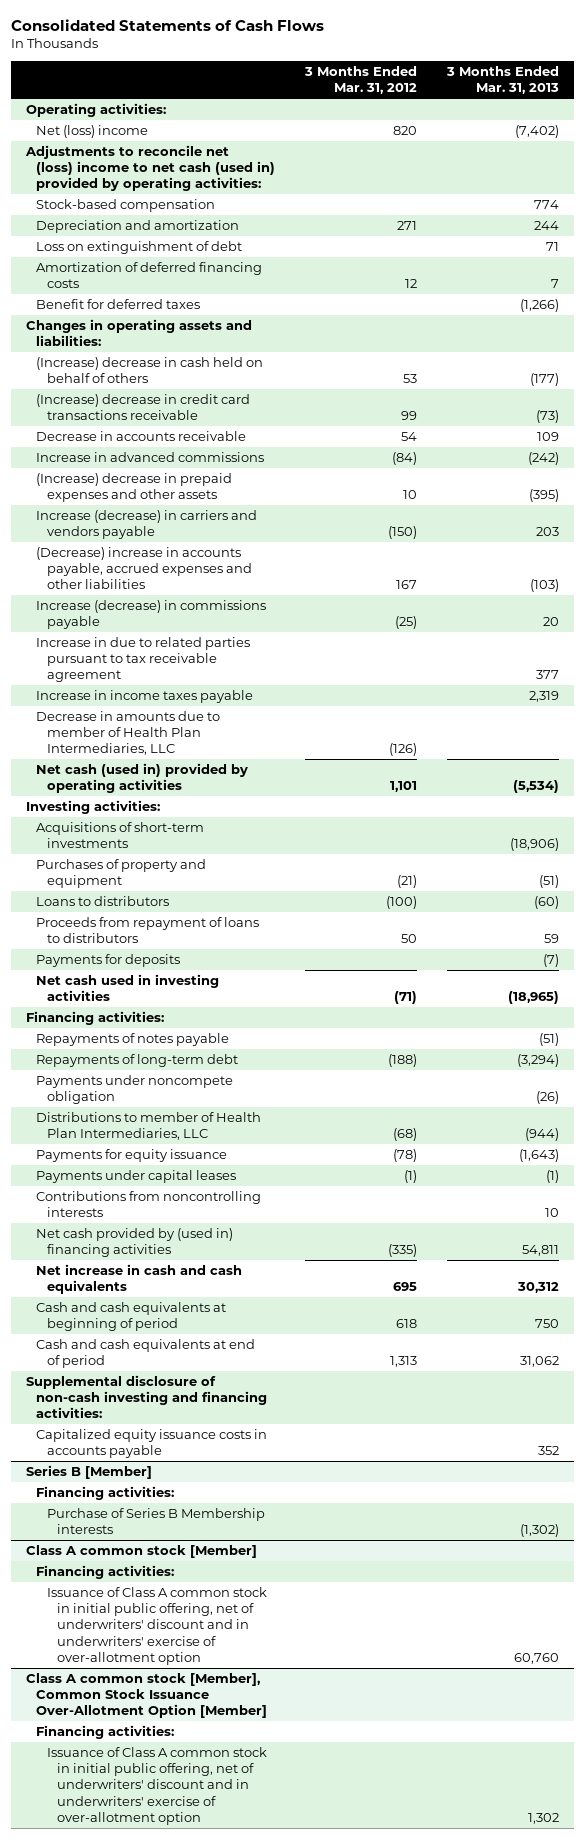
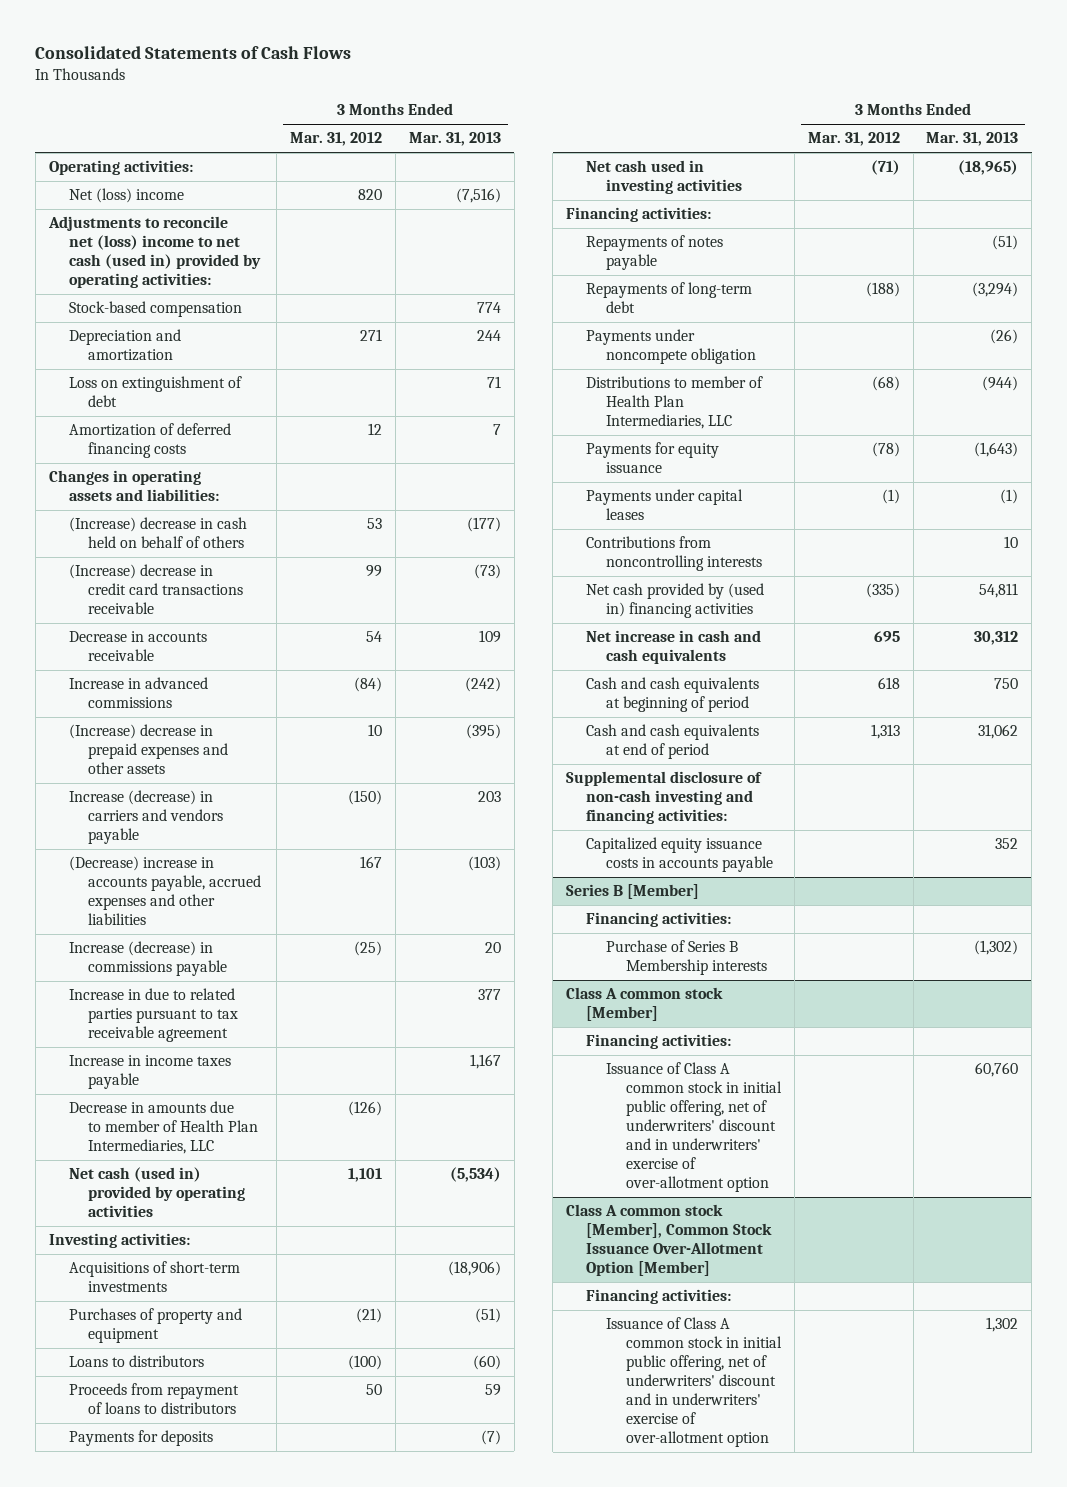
- Net (loss) income | 820 | (7,402)
+ Net (loss) income | 820 | (7,516)
- Benefit for deferred taxes | | (1,266)
- Increase in income taxes payable | | 2,319
+ Increase in income taxes payable | | 1,167

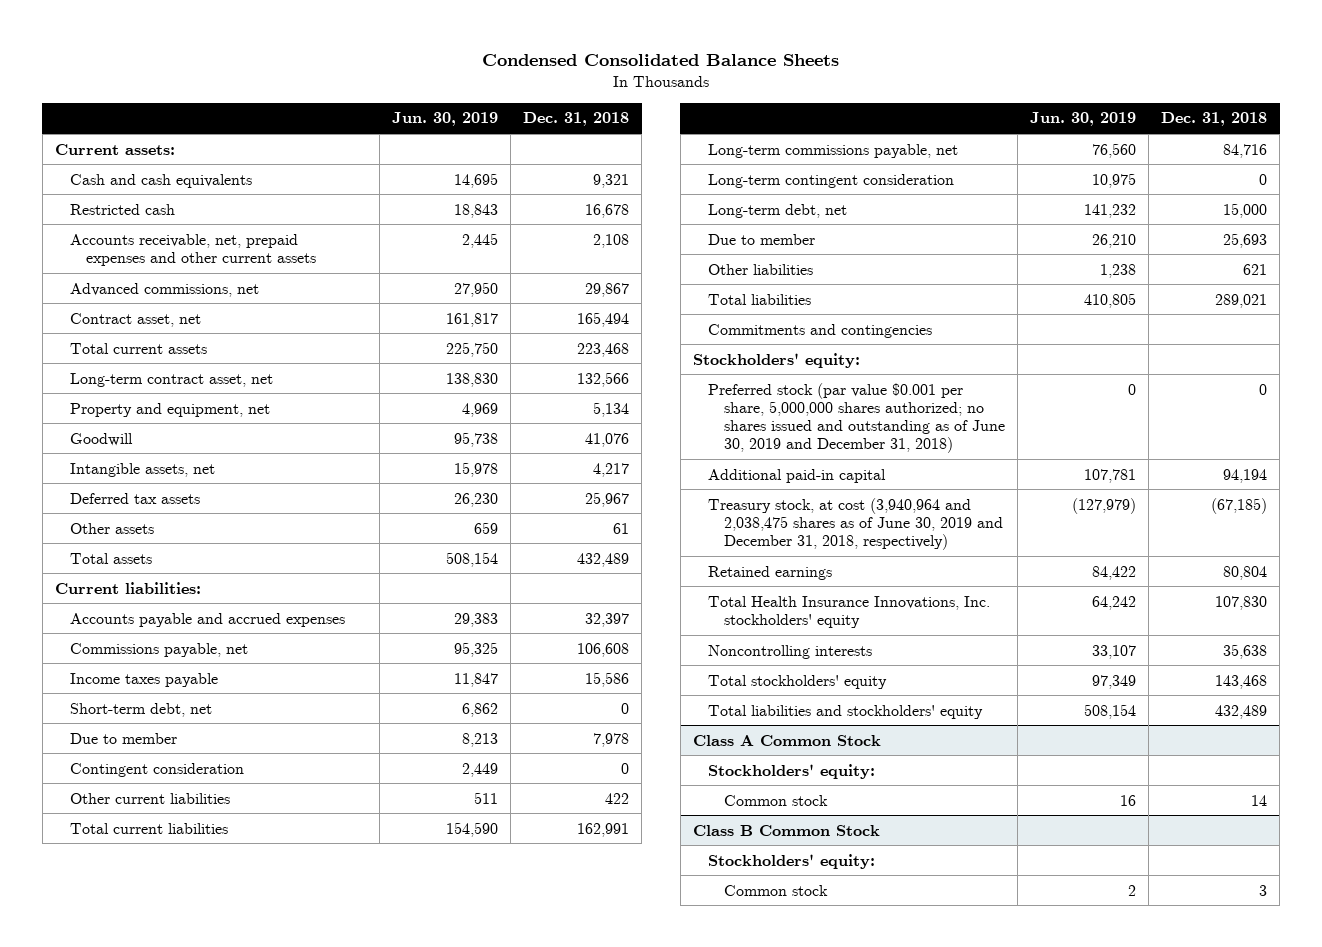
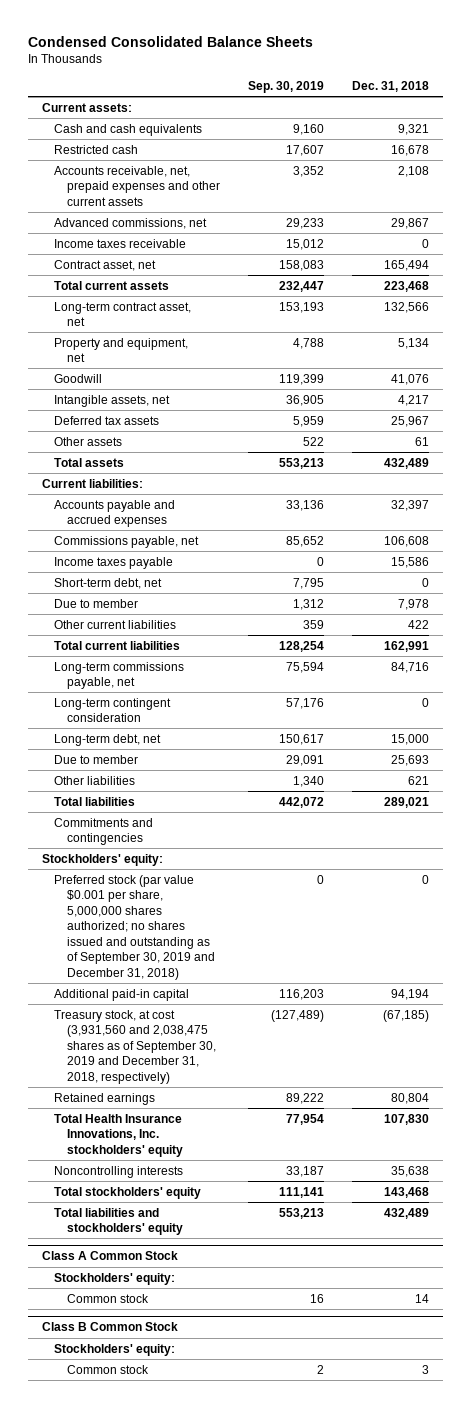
- | Jun. 30, 2019 | Dec. 31, 2018
+ | Sep. 30, 2019 | Dec. 31, 2018
+ Income taxes receivable | 15,012 | 0
- Contingent consideration | 2,449 | 0
- Preferred stock (par value $0.001 per share, 5,000,000 shares authorized; no shares issued and outstanding as of June 30, 2019 and December 31, 2018) | 0 | 0
+ Preferred stock (par value $0.001 per share, 5,000,000 shares authorized; no shares issued and outstanding as of September 30, 2019 and December 31, 2018) | 0 | 0
- Treasury stock, at cost (3,940,964 and 2,038,475 shares as of June 30, 2019 and December 31, 2018, respectively) | (127,979) | (67,185)
+ Treasury stock, at cost (3,931,560 and 2,038,475 shares as of September 30, 2019 and December 31, 2018, respectively) | (127,489) | (67,185)

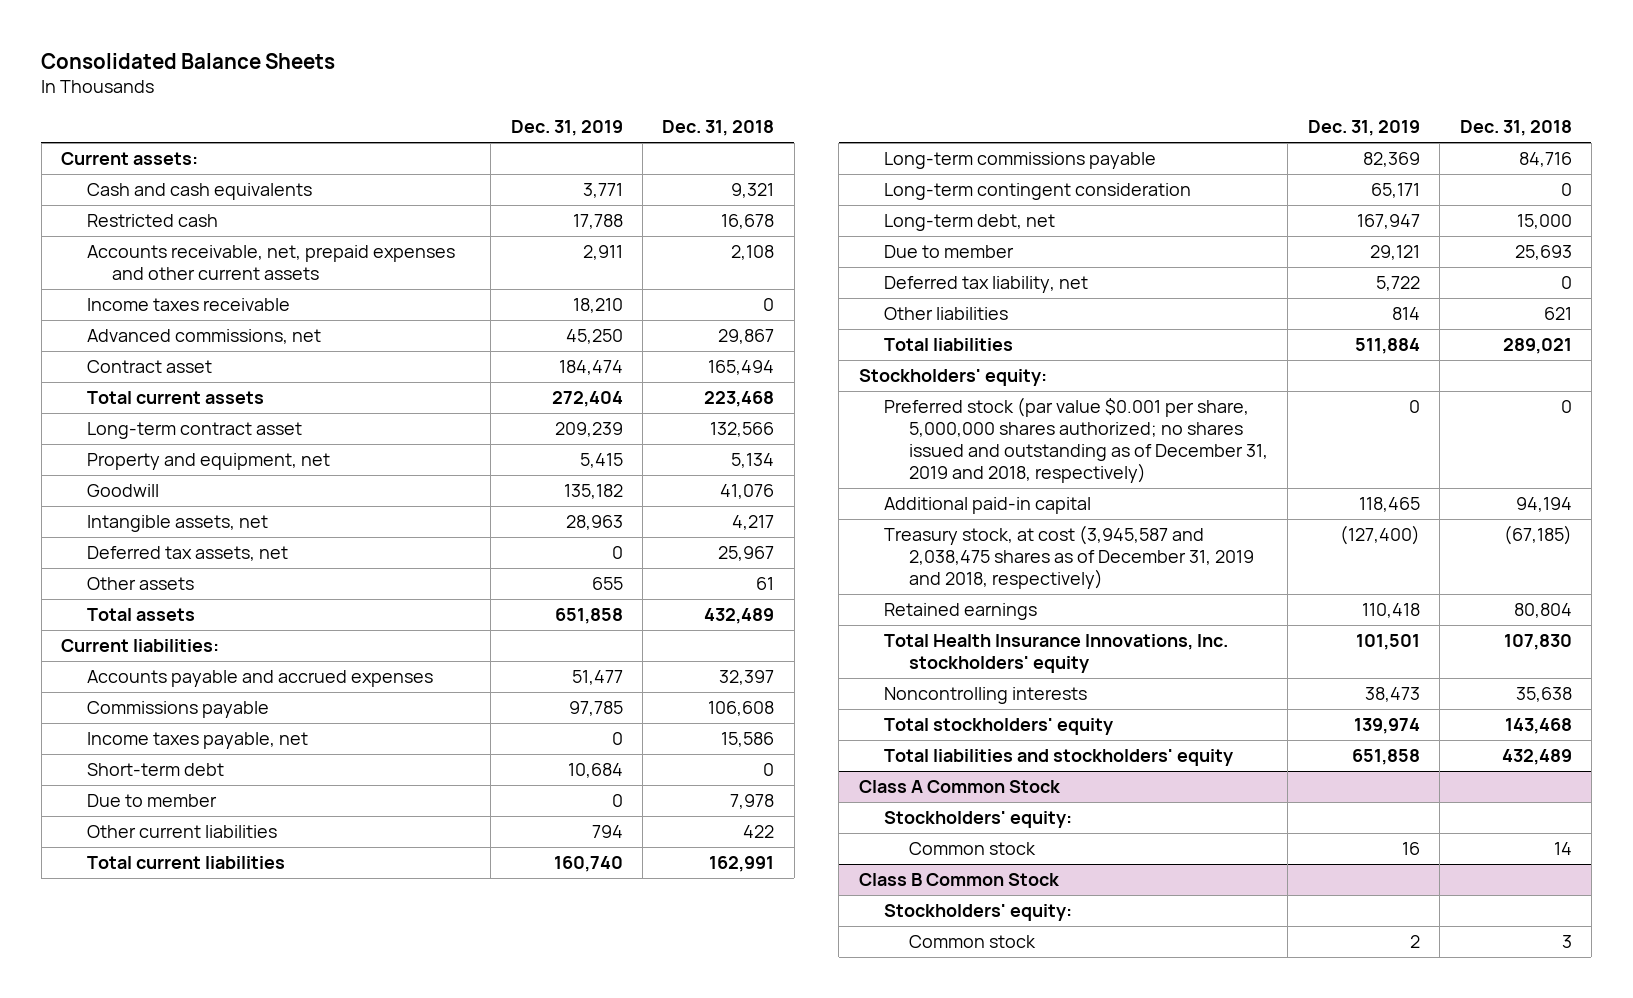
- Condensed Consolidated Balance Sheets
+ Consolidated Balance Sheets
- | Sep. 30, 2019 | Dec. 31, 2018
+ | Dec. 31, 2019 | Dec. 31, 2018
- Contract asset, net | 158,083 | 165,494
moved down: Advanced commissions, net | 45,250 | 29,867
+ Contract asset | 184,474 | 165,494
- Long-term contract asset, net | 153,193 | 132,566
+ Long-term contract asset | 209,239 | 132,566
- Deferred tax assets | 5,959 | 25,967
+ Deferred tax assets, net | 0 | 25,967
- Commissions payable, net | 85,652 | 106,608
- Income taxes payable | 0 | 15,586
- Short-term debt, net | 7,795 | 0
+ Commissions payable | 97,785 | 106,608
+ Income taxes payable, net | 0 | 15,586
+ Short-term debt | 10,684 | 0
- Long-term commissions payable, net | 75,594 | 84,716
+ Long-term commissions payable | 82,369 | 84,716
+ Deferred tax liability, net | 5,722 | 0
- Commitments and contingencies
- Preferred stock (par value $0.001 per share, 5,000,000 shares authorized; no shares issued and outstanding as of September 30, 2019 and December 31, 2018) | 0 | 0
+ Preferred stock (par value $0.001 per share, 5,000,000 shares authorized; no shares issued and outstanding as of December 31, 2019 and 2018, respectively) | 0 | 0
- Treasury stock, at cost (3,931,560 and 2,038,475 shares as of September 30, 2019 and December 31, 2018, respectively) | (127,489) | (67,185)
+ Treasury stock, at cost (3,945,587 and 2,038,475 shares as of December 31, 2019 and 2018, respectively) | (127,400) | (67,185)

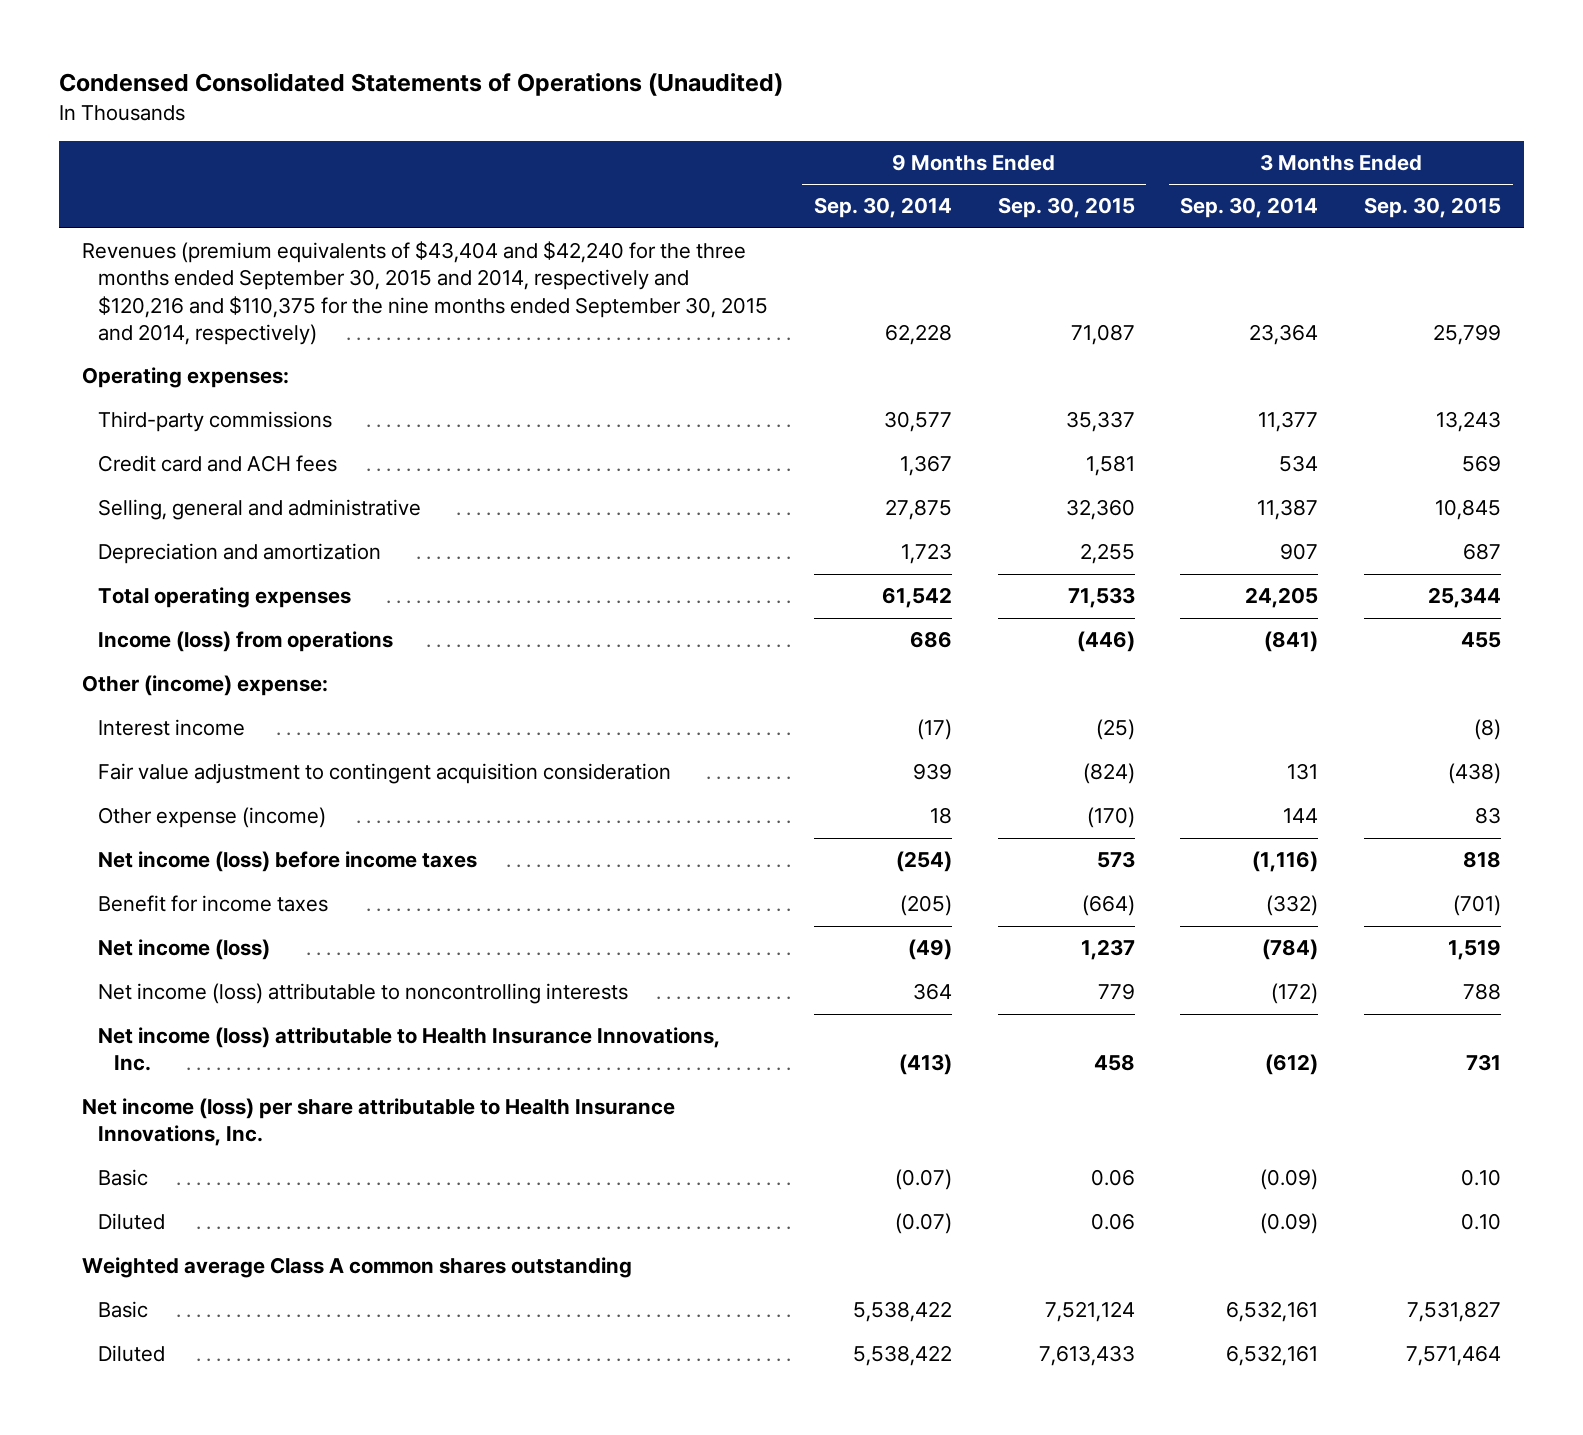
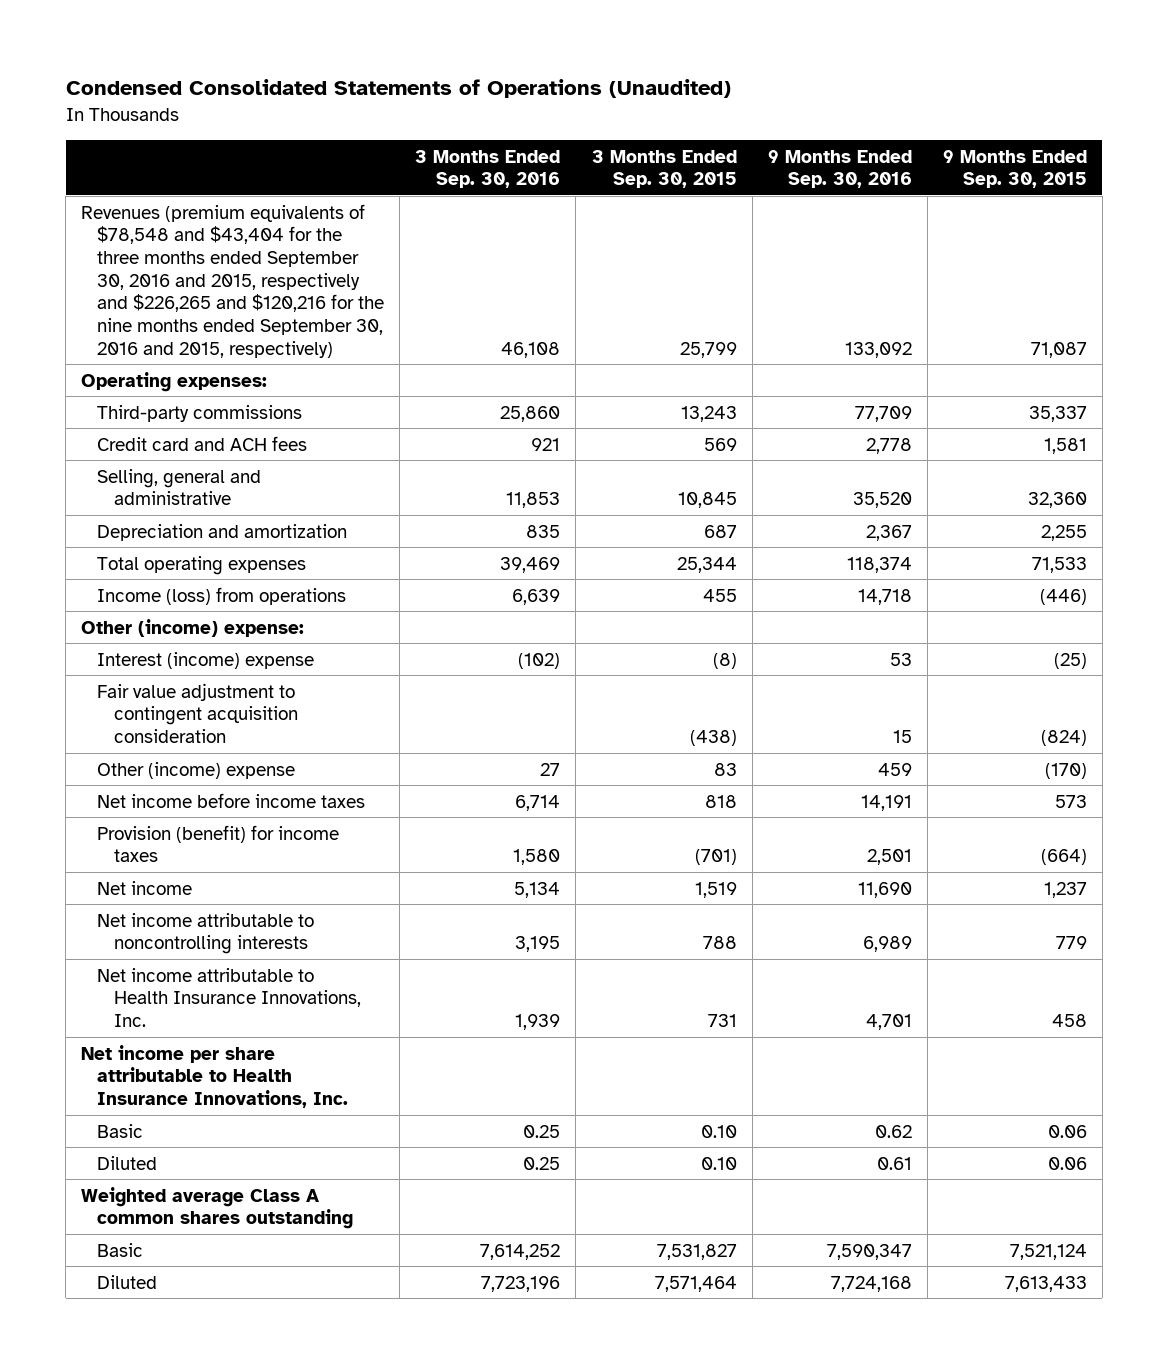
- | 9 Months Ended Sep. 30, 2014 | 9 Months Ended Sep. 30, 2015 | 3 Months Ended Sep. 30, 2014 | 3 Months Ended Sep. 30, 2015
+ | 3 Months Ended Sep. 30, 2016 | 3 Months Ended Sep. 30, 2015 | 9 Months Ended Sep. 30, 2016 | 9 Months Ended Sep. 30, 2015
- Revenues (premium equivalents of $43,404 and $42,240 for the three months ended September 30, 2015 and 2014, respectively and $120,216 and $110,375 for the nine months ended September 30, 2015 and 2014, respectively) | 62,228 | 71,087 | 23,364 | 25,799
+ Revenues (premium equivalents of $78,548 and $43,404 for the three months ended September 30, 2016 and 2015, respectively and $226,265 and $120,216 for the nine months ended September 30, 2016 and 2015, respectively) | 46,108 | 25,799 | 133,092 | 71,087
- Interest income | (17) | (25) | | (8)
+ Interest (income) expense | (102) | (8) | 53 | (25)
- Other expense (income) | 18 | (170) | 144 | 83
- Net income (loss) before income taxes | (254) | 573 | (1,116) | 818
- Benefit for income taxes | (205) | (664) | (332) | (701)
- Net income (loss) | (49) | 1,237 | (784) | 1,519
- Net income (loss) attributable to noncontrolling interests | 364 | 779 | (172) | 788
- Net income (loss) attributable to Health Insurance Innovations, Inc. | (413) | 458 | (612) | 731
- Net income (loss) per share attributable to Health Insurance Innovations, Inc.
+ Other (income) expense | 27 | 83 | 459 | (170)
+ Net income before income taxes | 6,714 | 818 | 14,191 | 573
+ Provision (benefit) for income taxes | 1,580 | (701) | 2,501 | (664)
+ Net income | 5,134 | 1,519 | 11,690 | 1,237
+ Net income attributable to noncontrolling interests | 3,195 | 788 | 6,989 | 779
+ Net income attributable to Health Insurance Innovations, Inc. | 1,939 | 731 | 4,701 | 458
+ Net income per share attributable to Health Insurance Innovations, Inc.

